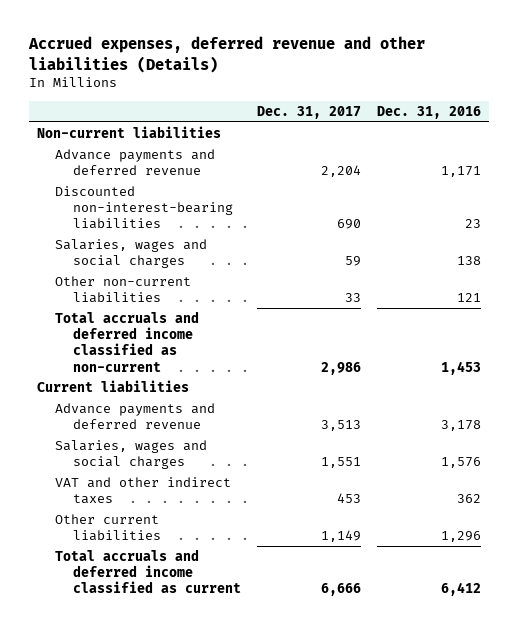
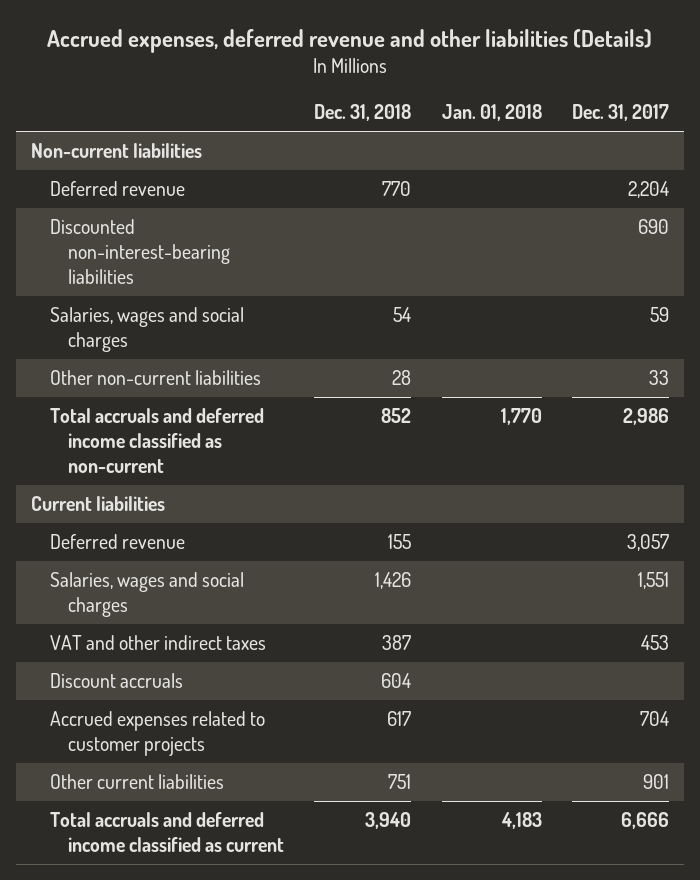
- | Dec. 31, 2017 | Dec. 31, 2016
+ | Dec. 31, 2018 | Jan. 01, 2018 | Dec. 31, 2017
- Advance payments and deferred revenue | 2,204 | 1,171
+ Deferred revenue | 770 | | 2,204
- Advance payments and deferred revenue | 3,513 | 3,178
+ Deferred revenue | 155 | | 3,057
- Other current liabilities | 1,149 | 1,296
+ Discount accruals | 604 | |
+ Accrued expenses related to customer projects | 617 | | 704
+ Other current liabilities | 751 | | 901

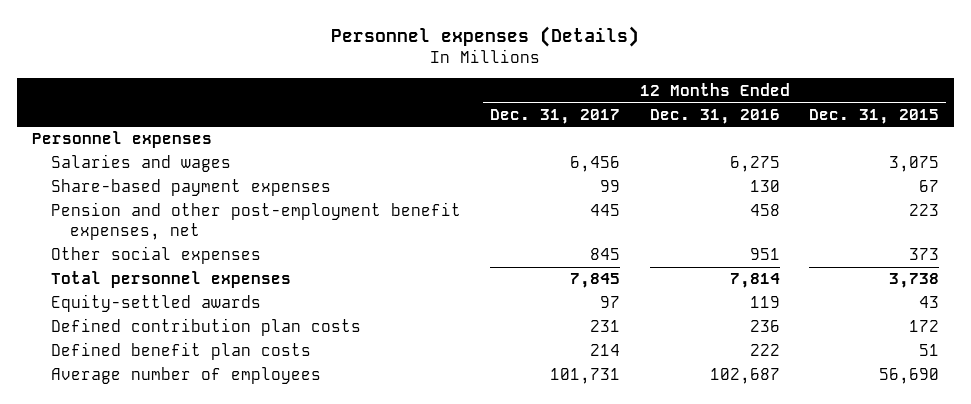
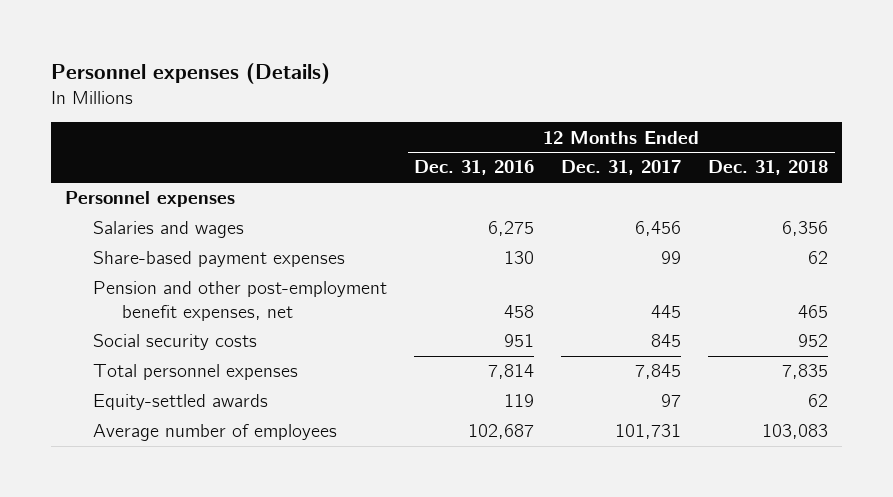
- | 12 Months Ended Dec. 31, 2017 | 12 Months Ended Dec. 31, 2016 | 12 Months Ended Dec. 31, 2015
+ | 12 Months Ended Dec. 31, 2016 | 12 Months Ended Dec. 31, 2017 | 12 Months Ended Dec. 31, 2018
- Other social expenses | 845 | 951 | 373
+ Social security costs | 951 | 845 | 952
- Defined contribution plan costs | 231 | 236 | 172
- Defined benefit plan costs | 214 | 222 | 51

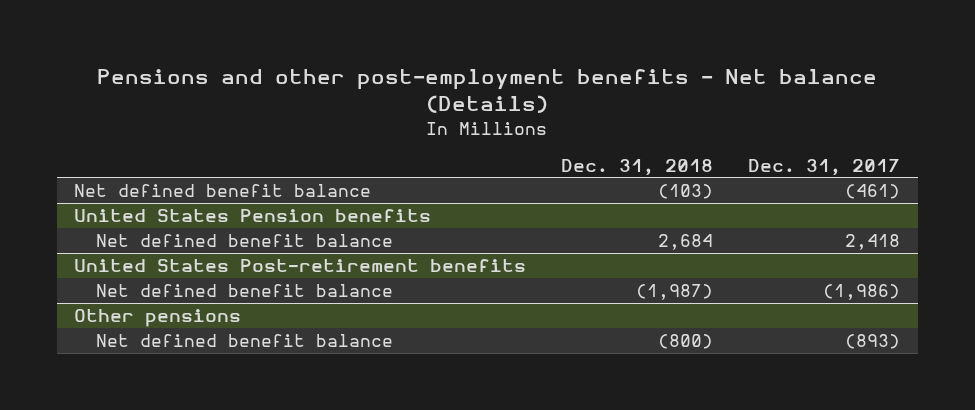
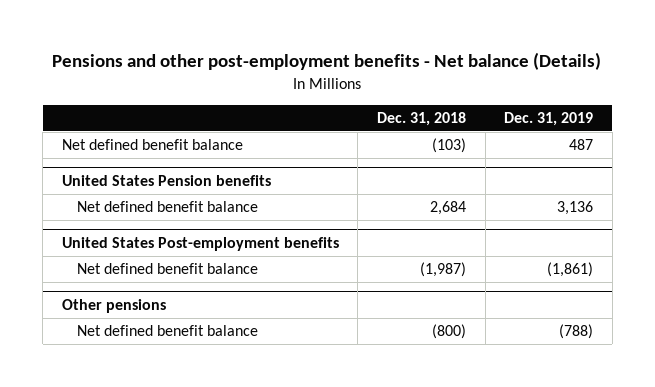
- | Dec. 31, 2018 | Dec. 31, 2017
+ | Dec. 31, 2018 | Dec. 31, 2019
- United States Post-retirement benefits
+ United States Post-employment benefits

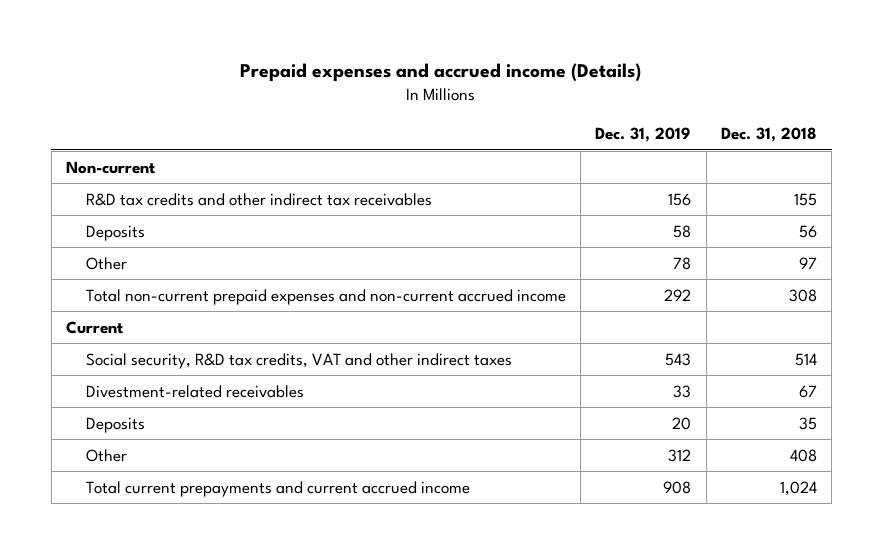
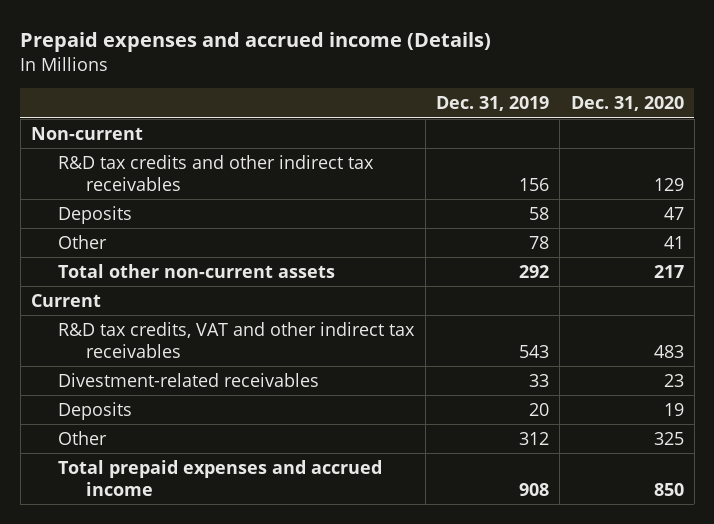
- | Dec. 31, 2019 | Dec. 31, 2018
+ | Dec. 31, 2019 | Dec. 31, 2020
- Total non-current prepaid expenses and non-current accrued income | 292 | 308
+ Total other non-current assets | 292 | 217
- Social security, R&D tax credits, VAT and other indirect taxes | 543 | 514
+ R&D tax credits, VAT and other indirect tax receivables | 543 | 483
- Total current prepayments and current accrued income | 908 | 1,024
+ Total prepaid expenses and accrued income | 908 | 850

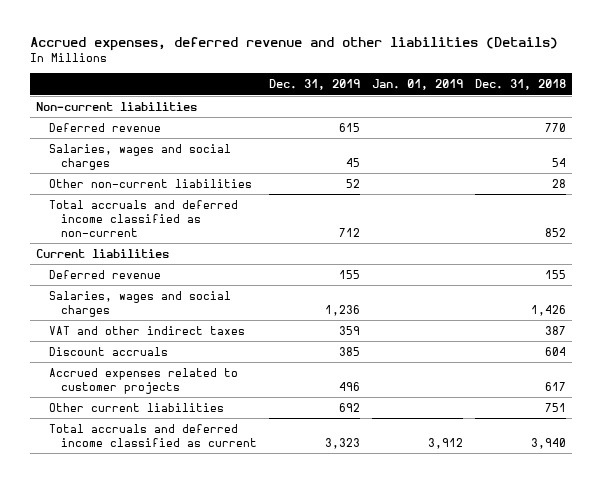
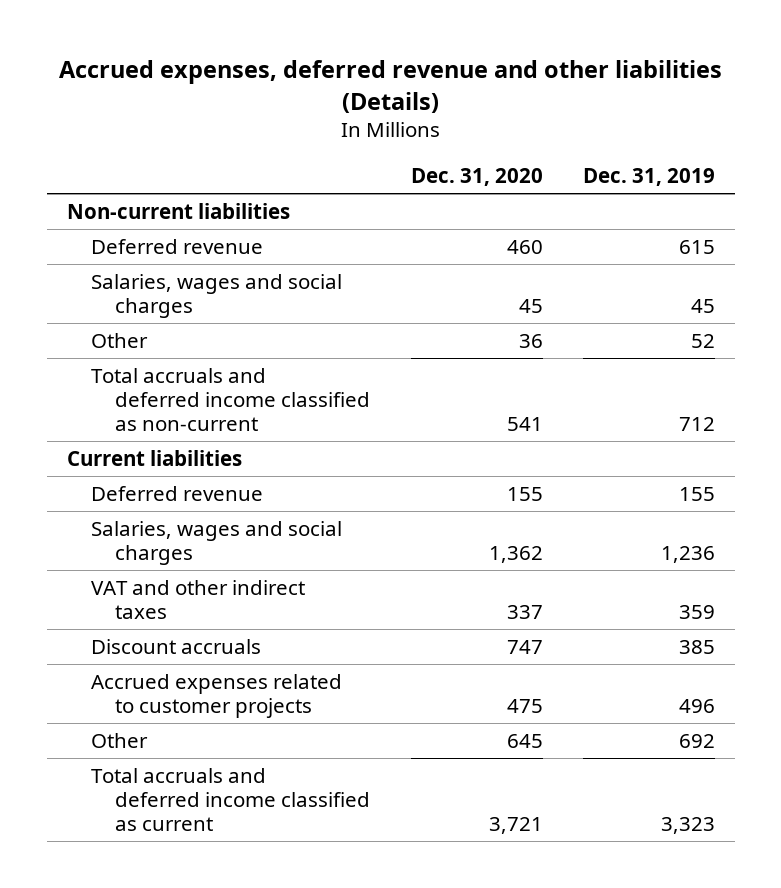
- | Dec. 31, 2019 | Jan. 01, 2019 | Dec. 31, 2018
+ | Dec. 31, 2020 | Dec. 31, 2019
- Other non-current liabilities | 52 | | 28
+ Other | 36 | 52
- Other current liabilities | 692 | | 751
+ Other | 645 | 692

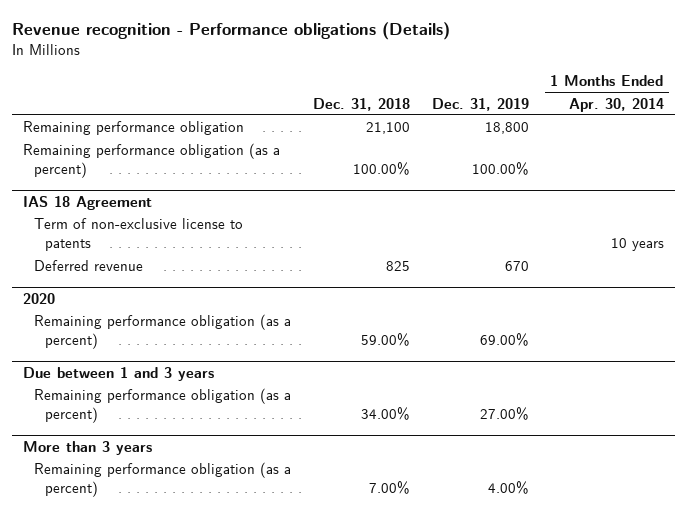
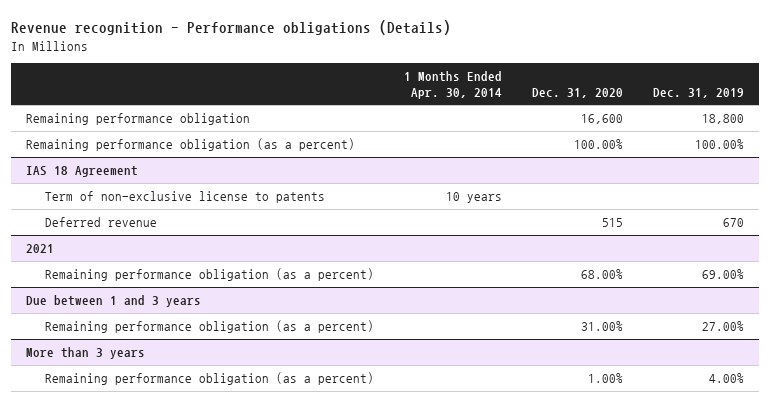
- | Dec. 31, 2018 | Dec. 31, 2019 | 1 Months Ended Apr. 30, 2014
+ | 1 Months Ended Apr. 30, 2014 | Dec. 31, 2020 | Dec. 31, 2019
- 2020
+ 2021

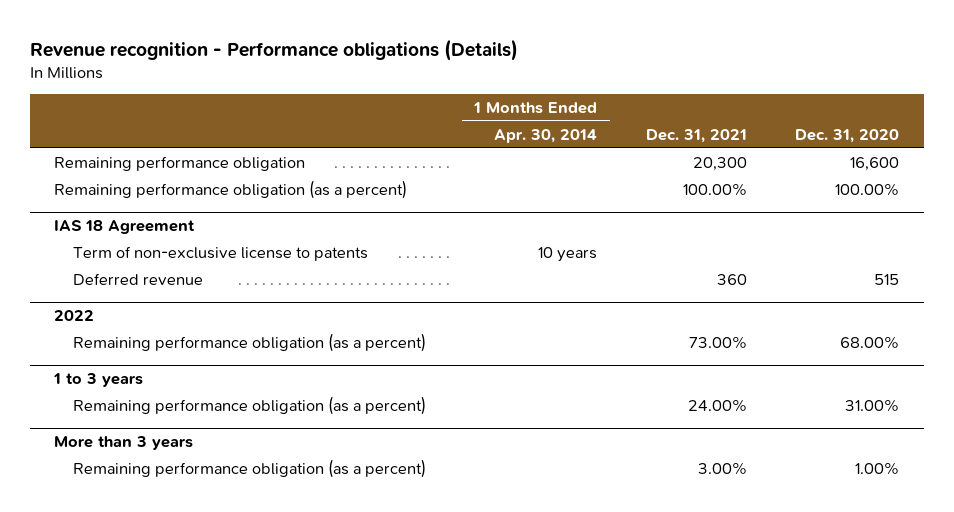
- | 1 Months Ended Apr. 30, 2014 | Dec. 31, 2020 | Dec. 31, 2019
+ | 1 Months Ended Apr. 30, 2014 | Dec. 31, 2021 | Dec. 31, 2020
- 2021
+ 2022
- Due between 1 and 3 years
+ 1 to 3 years

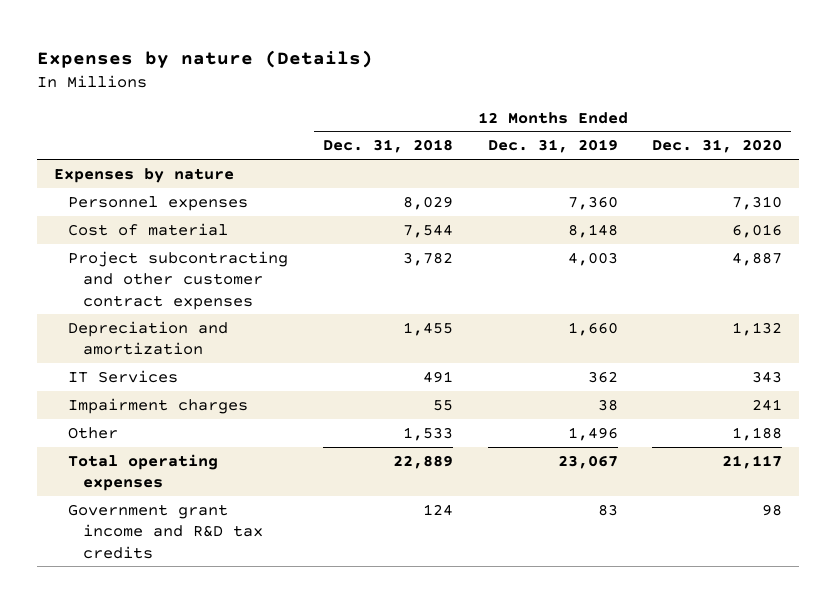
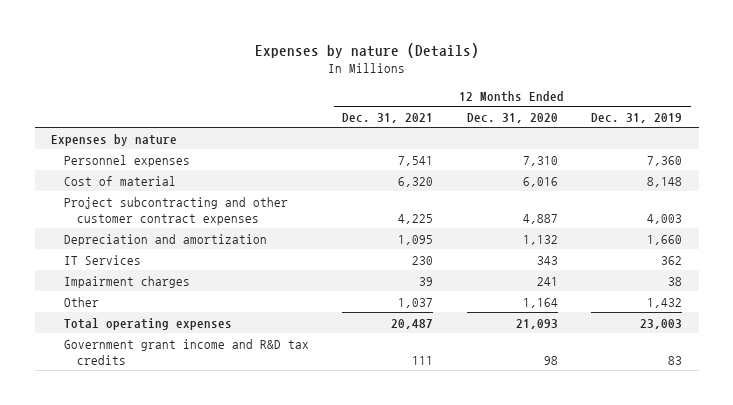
- | 12 Months Ended Dec. 31, 2018 | 12 Months Ended Dec. 31, 2019 | 12 Months Ended Dec. 31, 2020
+ | 12 Months Ended Dec. 31, 2021 | 12 Months Ended Dec. 31, 2020 | 12 Months Ended Dec. 31, 2019
- Other | 1,533 | 1,496 | 1,188
- Total operating expenses | 22,889 | 23,067 | 21,117
+ Other | 1,037 | 1,164 | 1,432
+ Total operating expenses | 20,487 | 21,093 | 23,003

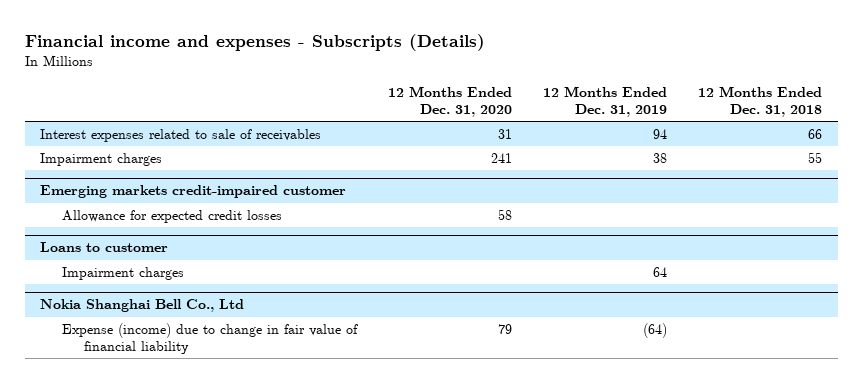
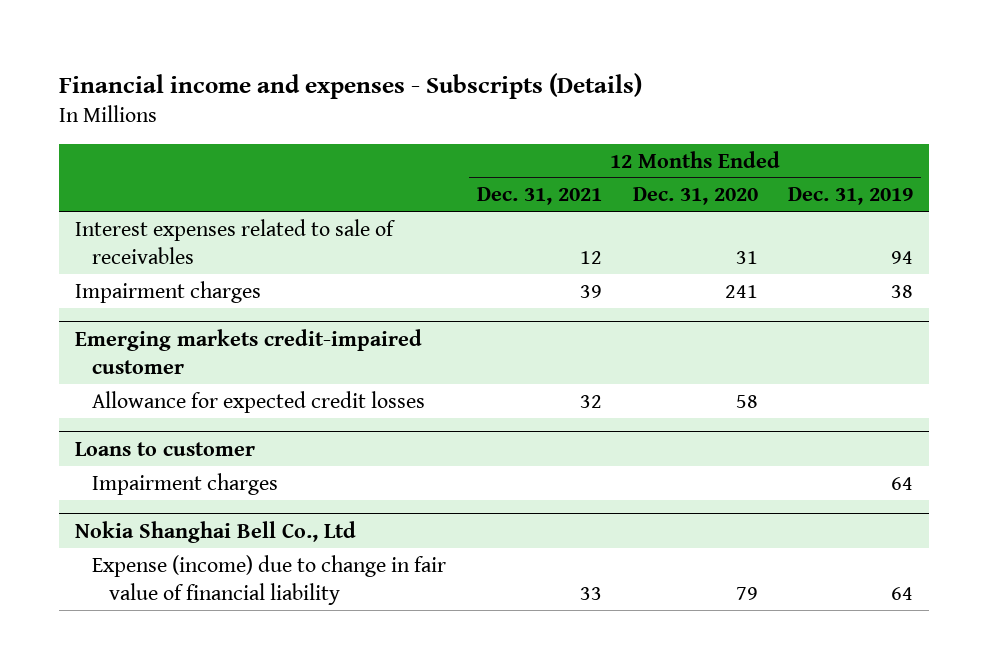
- | 12 Months Ended Dec. 31, 2020 | 12 Months Ended Dec. 31, 2019 | 12 Months Ended Dec. 31, 2018
+ | 12 Months Ended Dec. 31, 2021 | 12 Months Ended Dec. 31, 2020 | 12 Months Ended Dec. 31, 2019
@ Nokia Shanghai Bell Co., Ltd
- Expense (income) due to change in fair value of financial liability | 79 | (64) |
+ Expense (income) due to change in fair value of financial liability | 33 | 79 | 64

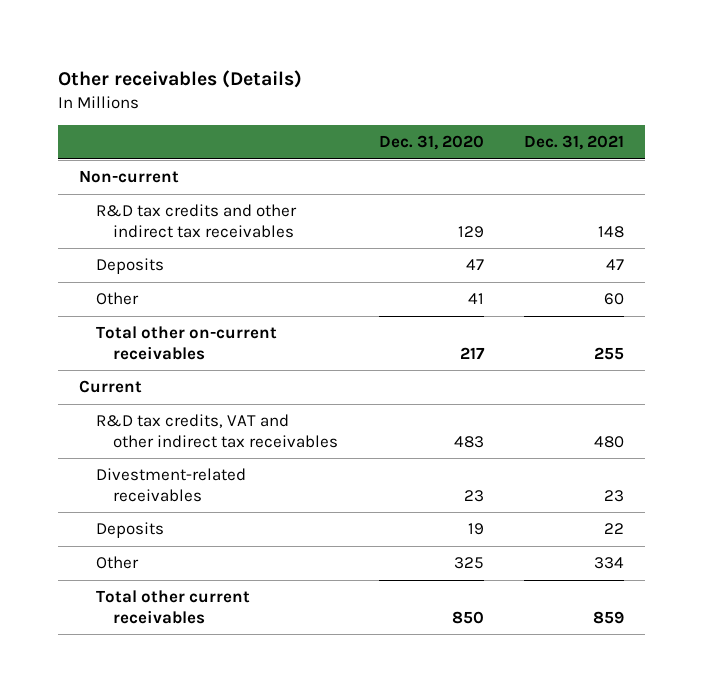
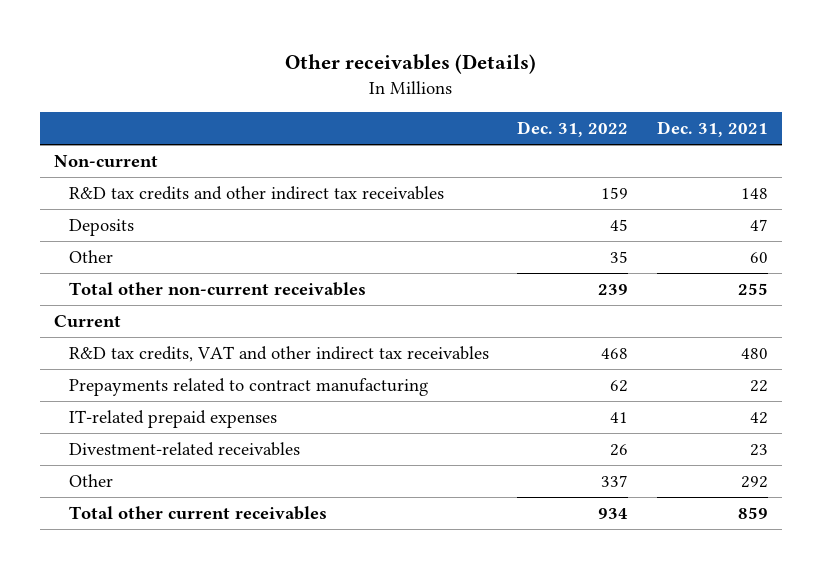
- | Dec. 31, 2020 | Dec. 31, 2021
+ | Dec. 31, 2022 | Dec. 31, 2021
- Total other on-current receivables | 217 | 255
+ Total other non-current receivables | 239 | 255
+ Prepayments related to contract manufacturing | 62 | 22
+ IT-related prepaid expenses | 41 | 42
- Deposits | 19 | 22
- Other | 325 | 334
+ Other | 337 | 292

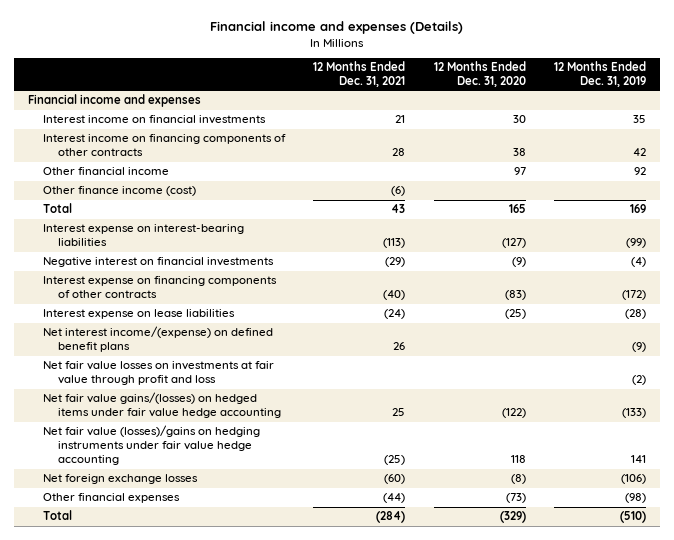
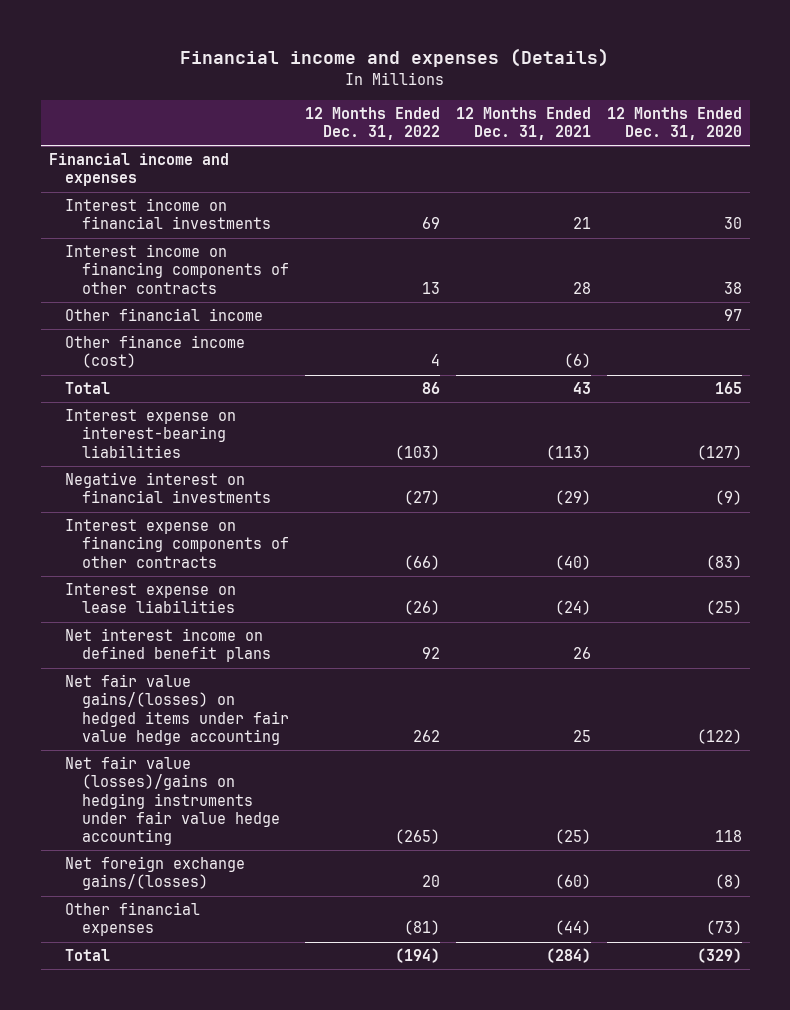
- | 12 Months Ended Dec. 31, 2021 | 12 Months Ended Dec. 31, 2020 | 12 Months Ended Dec. 31, 2019
+ | 12 Months Ended Dec. 31, 2022 | 12 Months Ended Dec. 31, 2021 | 12 Months Ended Dec. 31, 2020
- Net interest income/(expense) on defined benefit plans | 26 | | (9)
- Net fair value losses on investments at fair value through profit and loss | | | (2)
+ Net interest income on defined benefit plans | 92 | 26 |
- Net foreign exchange losses | (60) | (8) | (106)
+ Net foreign exchange gains/(losses) | 20 | (60) | (8)

